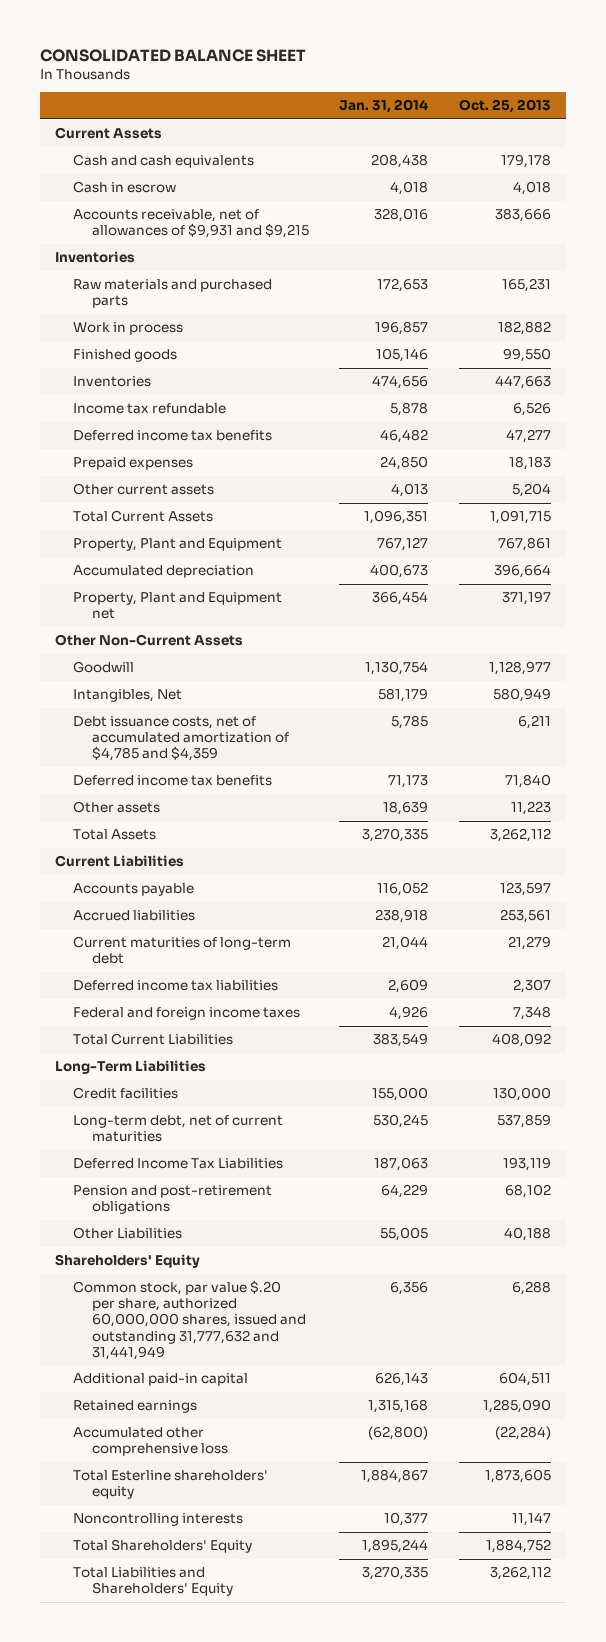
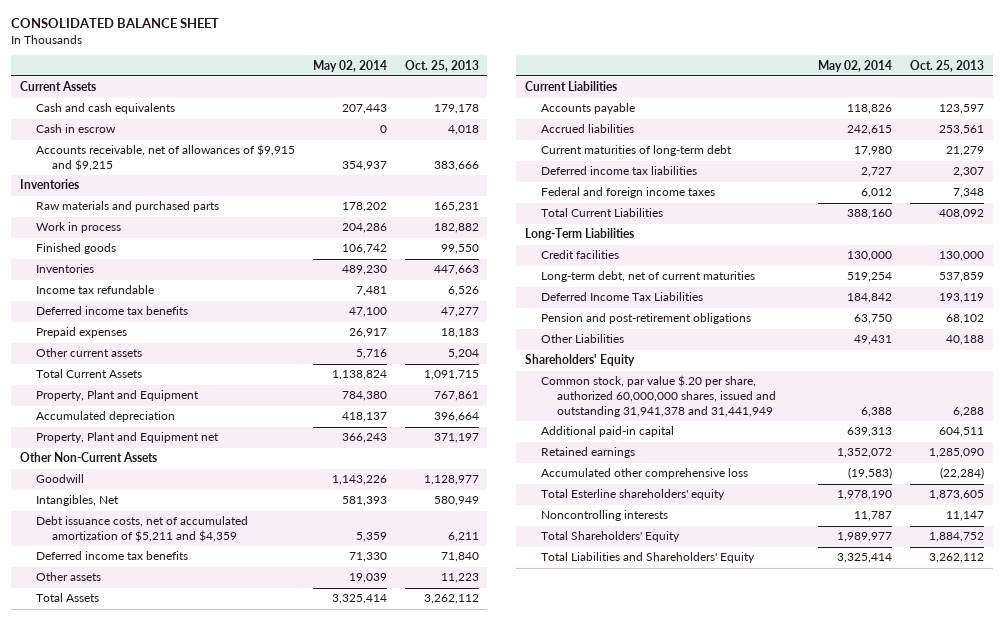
- | Jan. 31, 2014 | Oct. 25, 2013
+ | May 02, 2014 | Oct. 25, 2013
- Accounts receivable, net of allowances of $9,931 and $9,215 | 328,016 | 383,666
+ Accounts receivable, net of allowances of $9,915 and $9,215 | 354,937 | 383,666
- Debt issuance costs, net of accumulated amortization of $4,785 and $4,359 | 5,785 | 6,211
+ Debt issuance costs, net of accumulated amortization of $5,211 and $4,359 | 5,359 | 6,211
- Common stock, par value $.20 per share, authorized 60,000,000 shares, issued and outstanding 31,777,632 and 31,441,949 | 6,356 | 6,288
+ Common stock, par value $.20 per share, authorized 60,000,000 shares, issued and outstanding 31,941,378 and 31,441,949 | 6,388 | 6,288

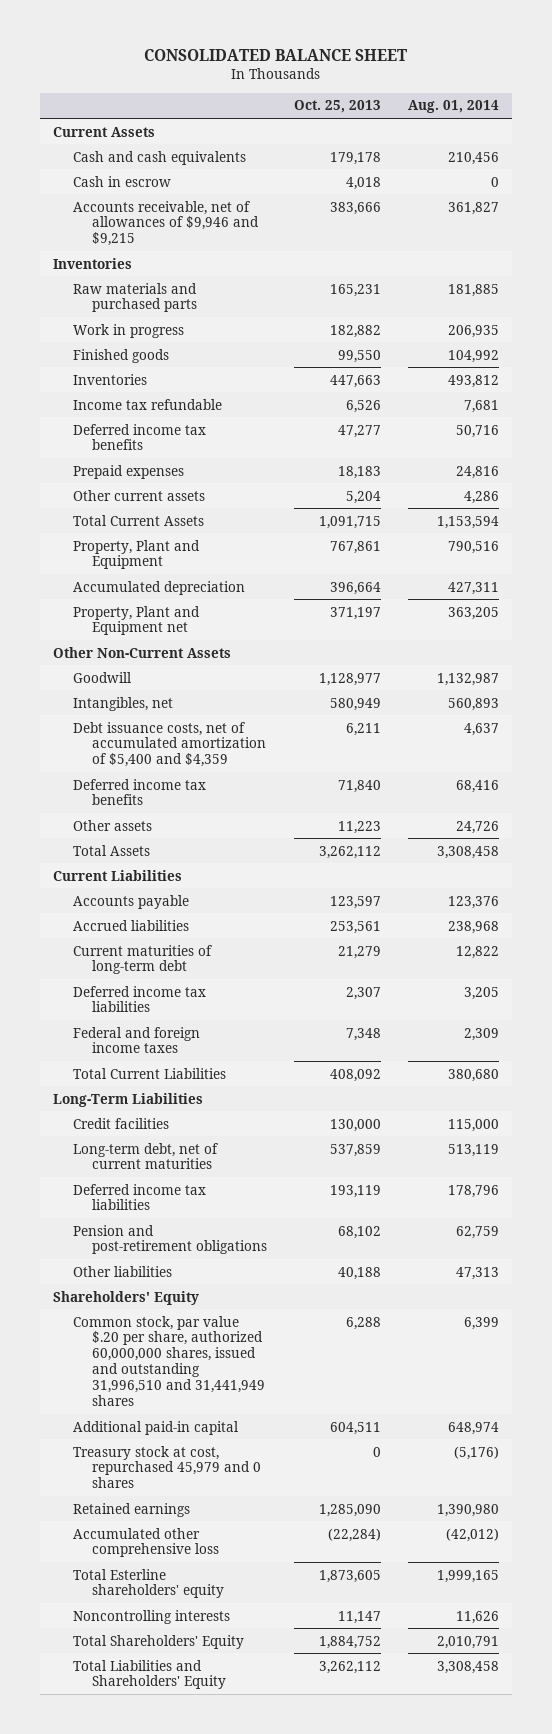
- | May 02, 2014 | Oct. 25, 2013
+ | Oct. 25, 2013 | Aug. 01, 2014
- Accounts receivable, net of allowances of $9,915 and $9,215 | 354,937 | 383,666
+ Accounts receivable, net of allowances of $9,946 and $9,215 | 383,666 | 361,827
- Work in process | 204,286 | 182,882
+ Work in progress | 182,882 | 206,935
- Intangibles, Net | 581,393 | 580,949
- Debt issuance costs, net of accumulated amortization of $5,211 and $4,359 | 5,359 | 6,211
+ Intangibles, net | 580,949 | 560,893
+ Debt issuance costs, net of accumulated amortization of $5,400 and $4,359 | 6,211 | 4,637
- Deferred Income Tax Liabilities | 184,842 | 193,119
+ Deferred income tax liabilities | 193,119 | 178,796
- Other Liabilities | 49,431 | 40,188
+ Other liabilities | 40,188 | 47,313
- Common stock, par value $.20 per share, authorized 60,000,000 shares, issued and outstanding 31,941,378 and 31,441,949 | 6,388 | 6,288
+ Common stock, par value $.20 per share, authorized 60,000,000 shares, issued and outstanding 31,996,510 and 31,441,949 shares | 6,288 | 6,399
+ Treasury stock at cost, repurchased 45,979 and 0 shares | 0 | (5,176)

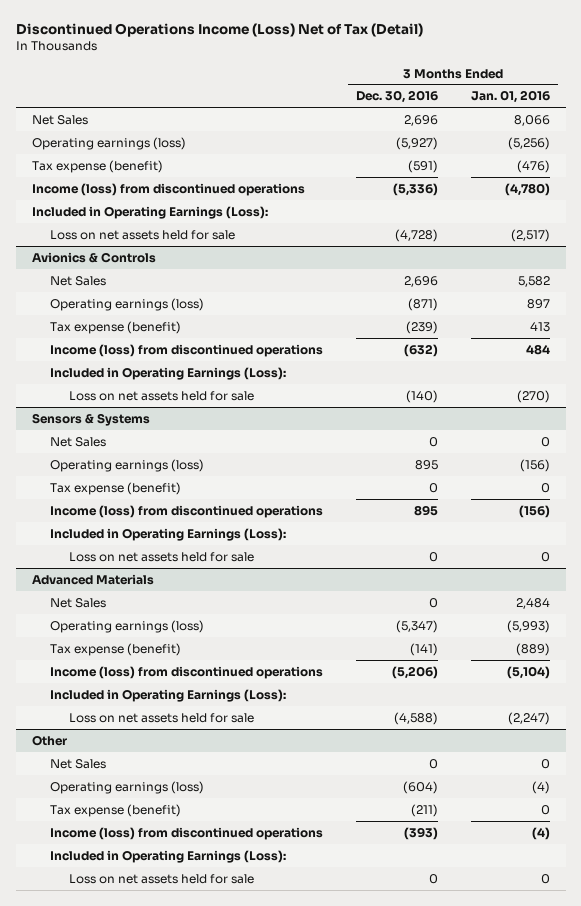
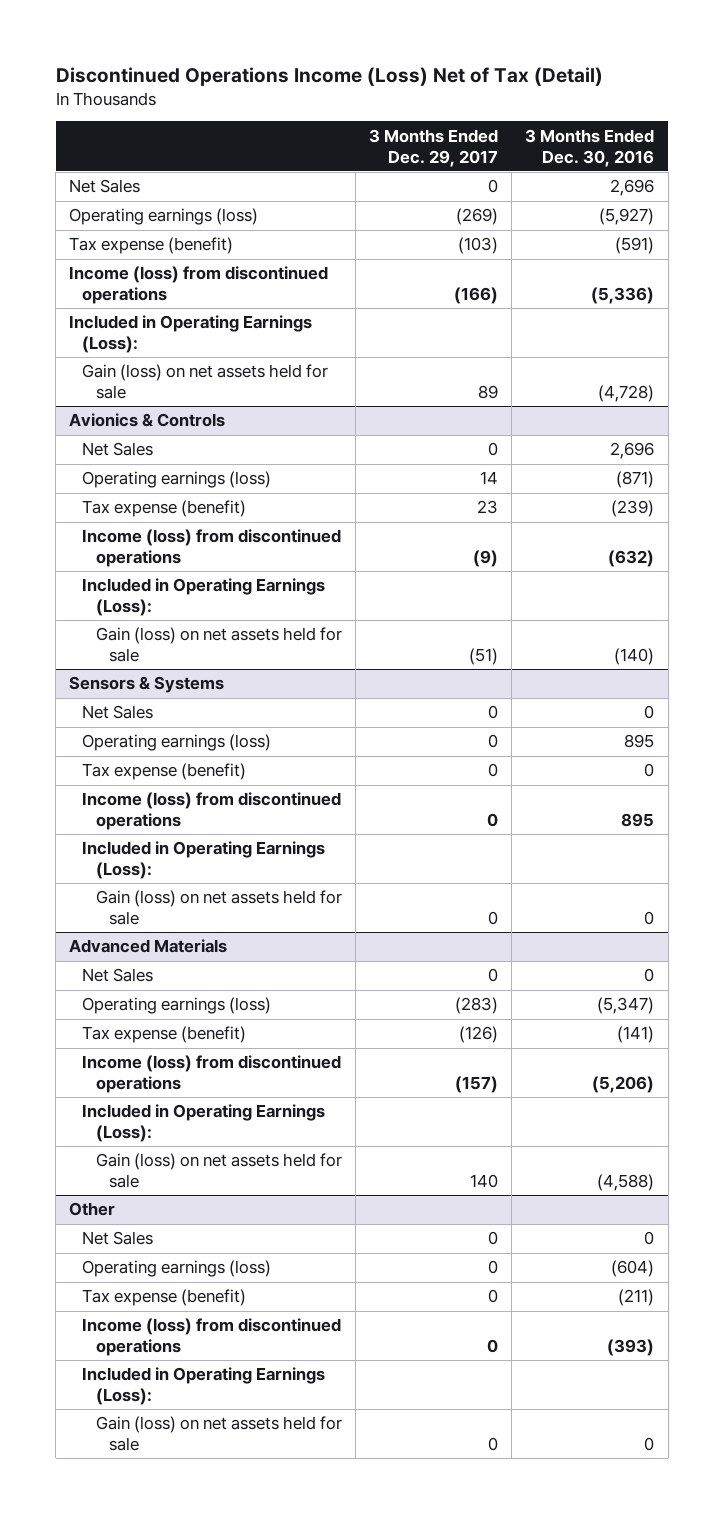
- | 3 Months Ended Dec. 30, 2016 | 3 Months Ended Jan. 01, 2016
+ | 3 Months Ended Dec. 29, 2017 | 3 Months Ended Dec. 30, 2016
- Loss on net assets held for sale | (4,728) | (2,517)
+ Gain (loss) on net assets held for sale | 89 | (4,728)
@ Avionics & Controls
- Loss on net assets held for sale | (140) | (270)
+ Gain (loss) on net assets held for sale | (51) | (140)
@ Sensors & Systems
- Loss on net assets held for sale | 0 | 0
+ Gain (loss) on net assets held for sale | 0 | 0
@ Advanced Materials
- Loss on net assets held for sale | (4,588) | (2,247)
+ Gain (loss) on net assets held for sale | 140 | (4,588)
@ Other
- Loss on net assets held for sale | 0 | 0
+ Gain (loss) on net assets held for sale | 0 | 0

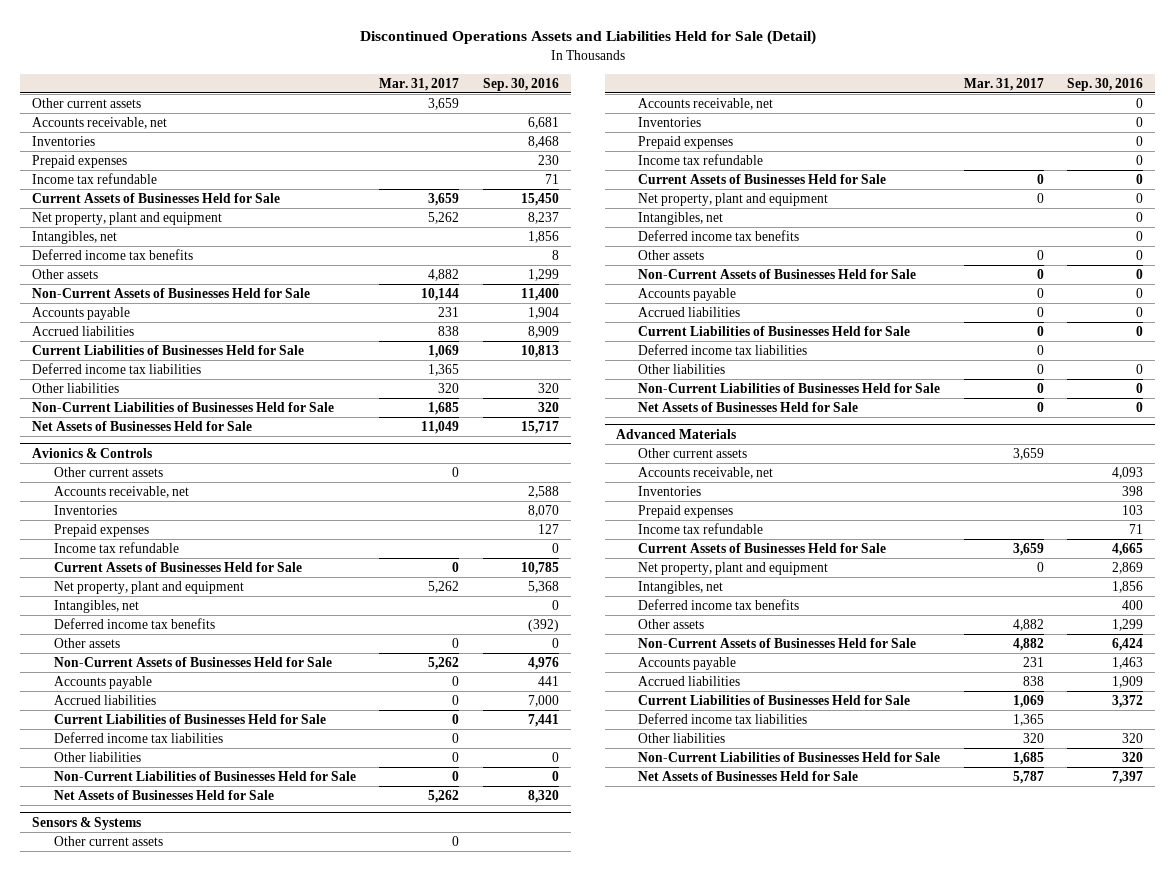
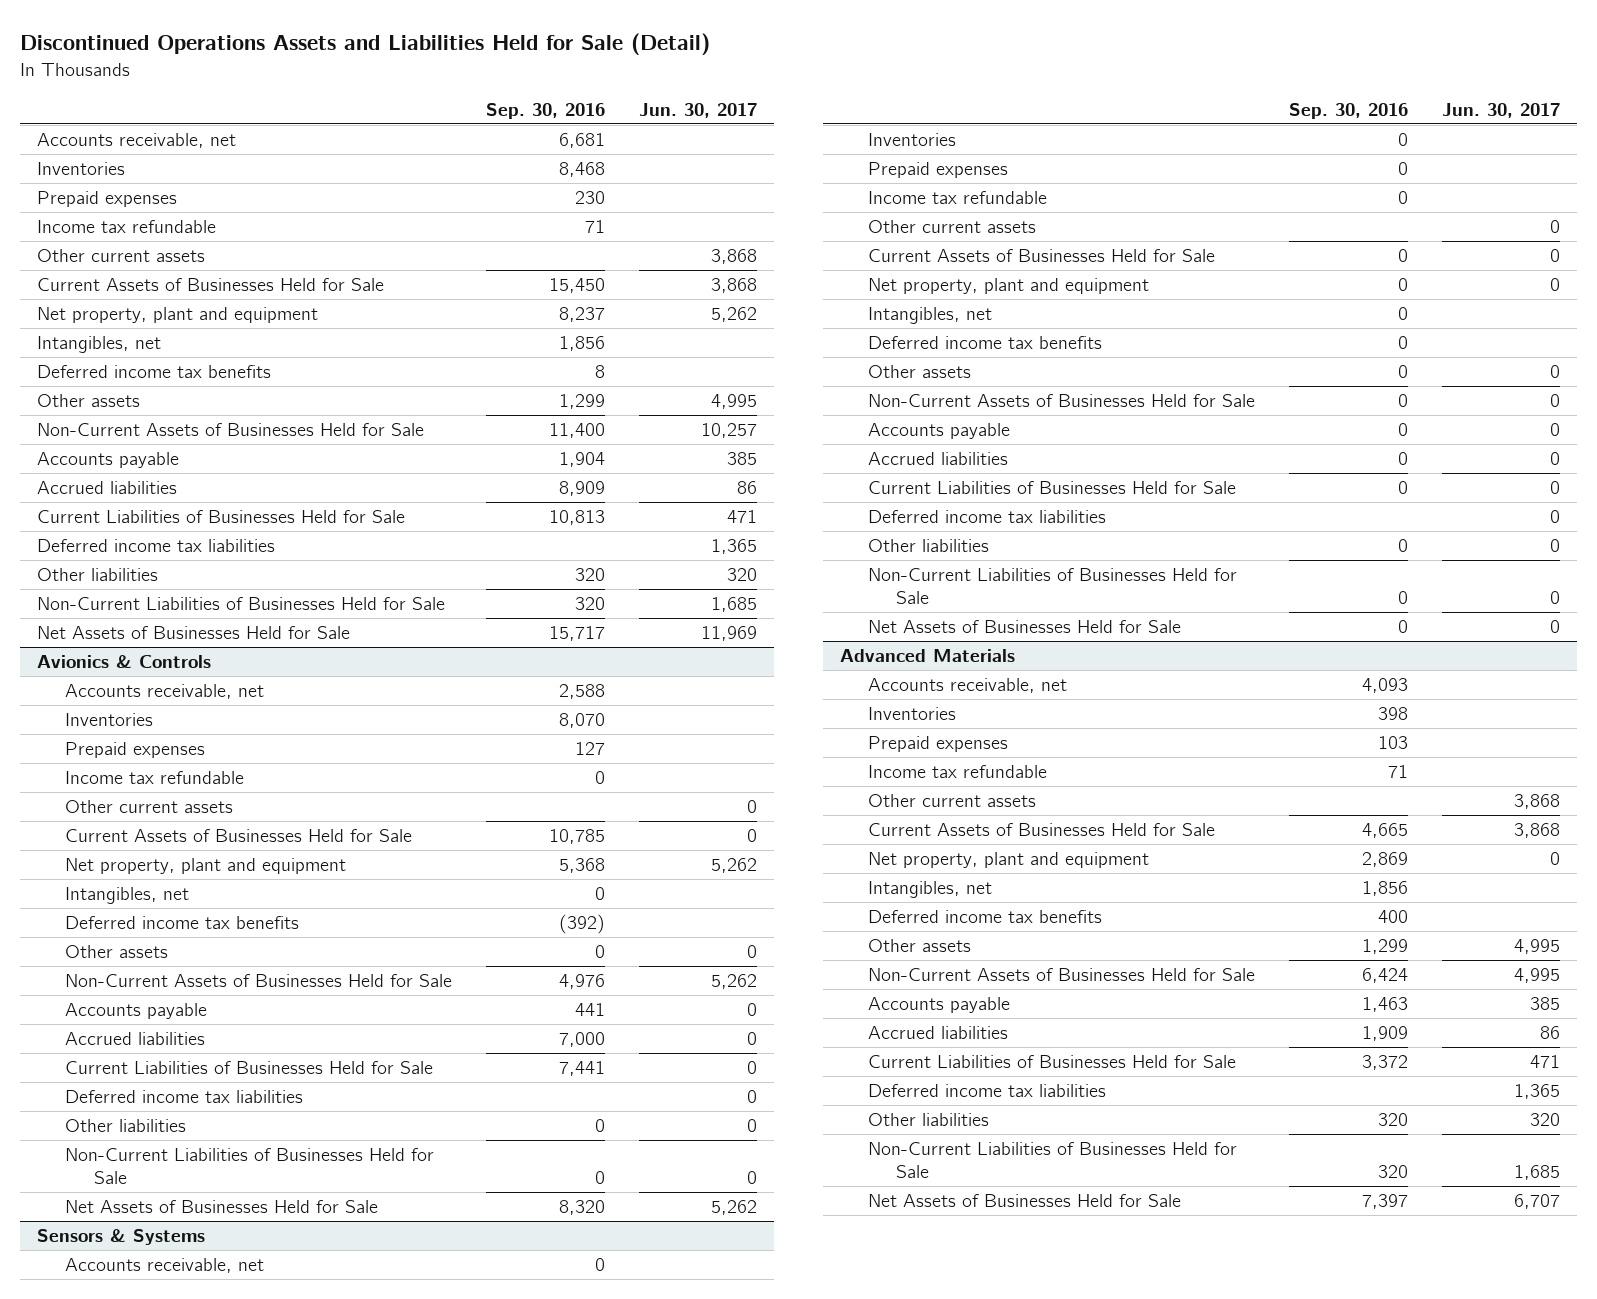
- | Mar. 31, 2017 | Sep. 30, 2016
+ | Sep. 30, 2016 | Jun. 30, 2017
moved down: Other current assets | | 3,868
@ Avionics & Controls
moved down: Other current assets | | 0
@ Sensors & Systems
moved down: Other current assets | | 0
@ Advanced Materials
moved down: Other current assets | | 3,868

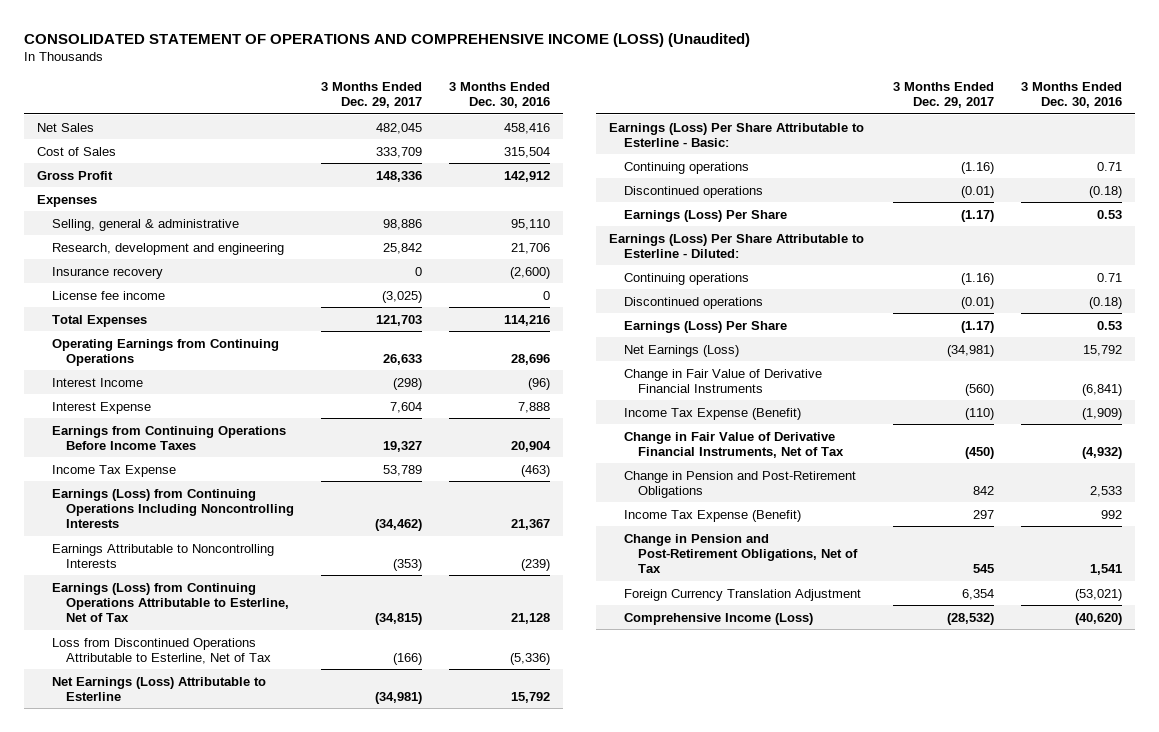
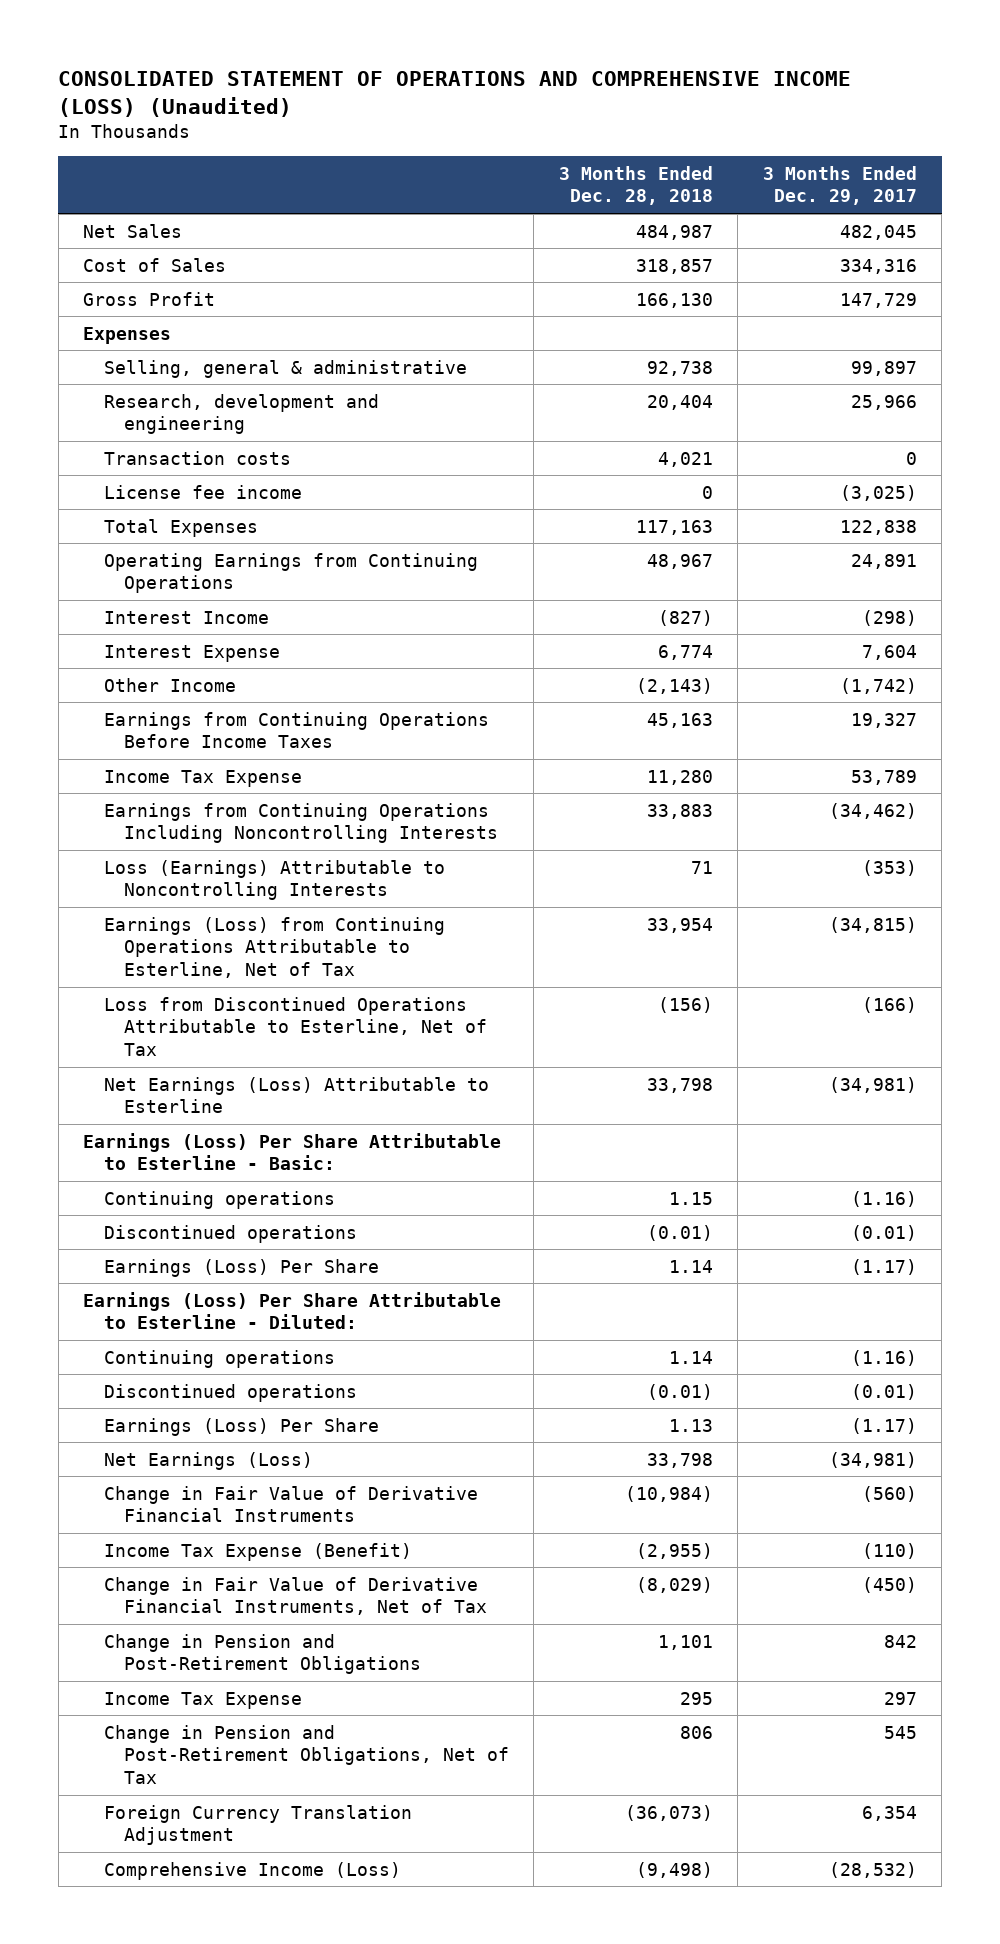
- | 3 Months Ended Dec. 29, 2017 | 3 Months Ended Dec. 30, 2016
+ | 3 Months Ended Dec. 28, 2018 | 3 Months Ended Dec. 29, 2017
- Cost of Sales | 333,709 | 315,504
- Gross Profit | 148,336 | 142,912
+ Cost of Sales | 318,857 | 334,316
+ Gross Profit | 166,130 | 147,729
- Selling, general & administrative | 98,886 | 95,110
- Research, development and engineering | 25,842 | 21,706
- Insurance recovery | 0 | (2,600)
+ Selling, general & administrative | 92,738 | 99,897
+ Research, development and engineering | 20,404 | 25,966
+ Transaction costs | 4,021 | 0
- Total Expenses | 121,703 | 114,216
- Operating Earnings from Continuing Operations | 26,633 | 28,696
+ Total Expenses | 117,163 | 122,838
+ Operating Earnings from Continuing Operations | 48,967 | 24,891
+ Other Income | (2,143) | (1,742)
- Earnings (Loss) from Continuing Operations Including Noncontrolling Interests | (34,462) | 21,367
- Earnings Attributable to Noncontrolling Interests | (353) | (239)
+ Earnings from Continuing Operations Including Noncontrolling Interests | 33,883 | (34,462)
+ Loss (Earnings) Attributable to Noncontrolling Interests | 71 | (353)
- Income Tax Expense (Benefit) | 297 | 992
+ Income Tax Expense | 295 | 297

